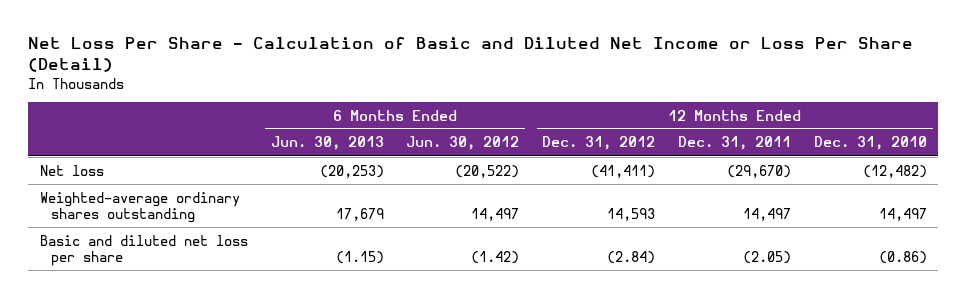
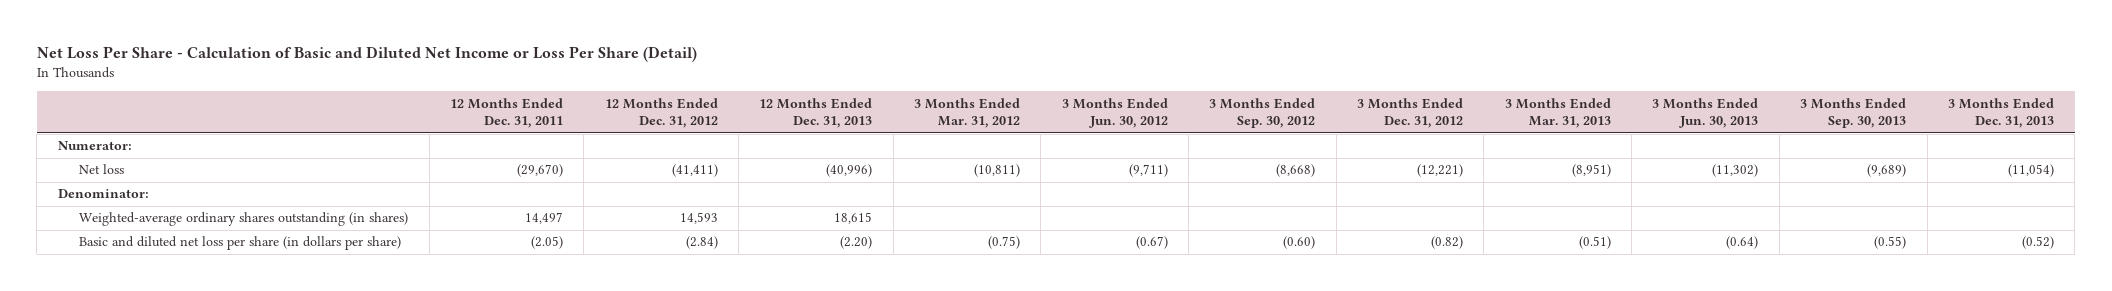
- | 6 Months Ended Jun. 30, 2013 | 6 Months Ended Jun. 30, 2012 | 12 Months Ended Dec. 31, 2012 | 12 Months Ended Dec. 31, 2011 | 12 Months Ended Dec. 31, 2010
+ | 12 Months Ended Dec. 31, 2011 | 12 Months Ended Dec. 31, 2012 | 12 Months Ended Dec. 31, 2013 | 3 Months Ended Mar. 31, 2012 | 3 Months Ended Jun. 30, 2012 | 3 Months Ended Sep. 30, 2012 | 3 Months Ended Dec. 31, 2012 | 3 Months Ended Mar. 31, 2013 | 3 Months Ended Jun. 30, 2013 | 3 Months Ended Sep. 30, 2013 | 3 Months Ended Dec. 31, 2013
+ Numerator:
- Weighted-average ordinary shares outstanding | 17,679 | 14,497 | 14,593 | 14,497 | 14,497
- Basic and diluted net loss per share | (1.15) | (1.42) | (2.84) | (2.05) | (0.86)
+ Denominator:
+ Weighted-average ordinary shares outstanding (in shares) | 14,497 | 14,593 | 18,615 | | | | | | | |
+ Basic and diluted net loss per share (in dollars per share) | (2.05) | (2.84) | (2.20) | (0.75) | (0.67) | (0.60) | (0.82) | (0.51) | (0.64) | (0.55) | (0.52)

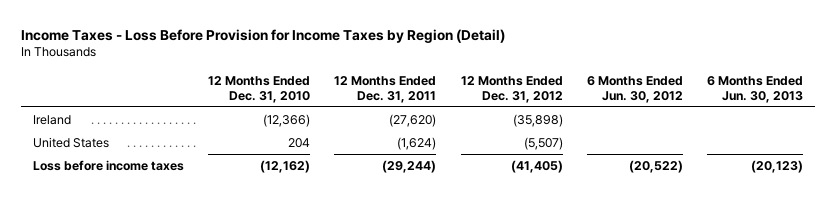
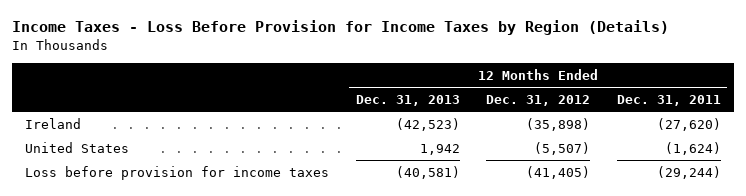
- Income Taxes - Loss Before Provision for Income Taxes by Region (Detail)
+ Income Taxes - Loss Before Provision for Income Taxes by Region (Details)
- | 12 Months Ended Dec. 31, 2010 | 12 Months Ended Dec. 31, 2011 | 12 Months Ended Dec. 31, 2012 | 6 Months Ended Jun. 30, 2012 | 6 Months Ended Jun. 30, 2013
+ | 12 Months Ended Dec. 31, 2013 | 12 Months Ended Dec. 31, 2012 | 12 Months Ended Dec. 31, 2011
- Loss before income taxes | (12,162) | (29,244) | (41,405) | (20,522) | (20,123)
+ Loss before provision for income taxes | (40,581) | (41,405) | (29,244)

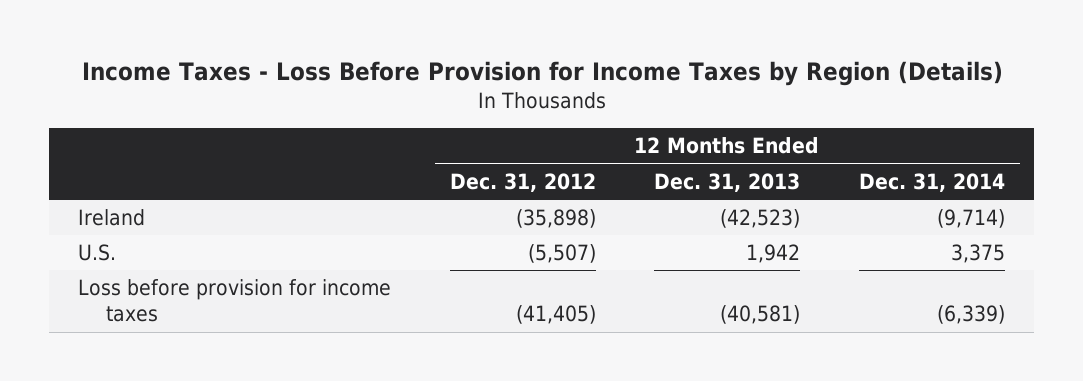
- | 12 Months Ended Dec. 31, 2013 | 12 Months Ended Dec. 31, 2012 | 12 Months Ended Dec. 31, 2011
+ | 12 Months Ended Dec. 31, 2012 | 12 Months Ended Dec. 31, 2013 | 12 Months Ended Dec. 31, 2014
- United States | 1,942 | (5,507) | (1,624)
+ U.S. | (5,507) | 1,942 | 3,375

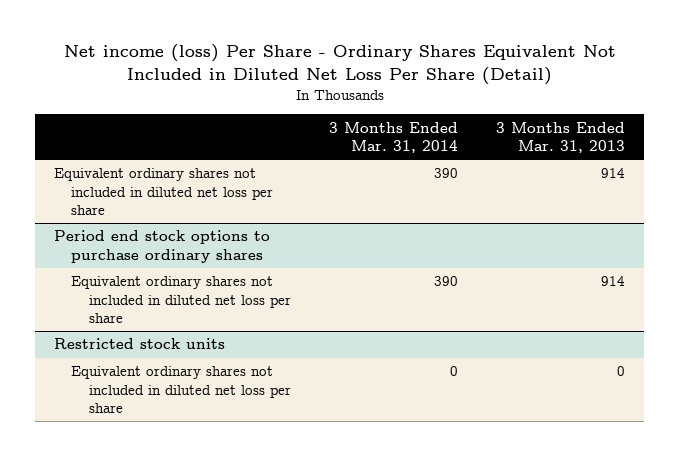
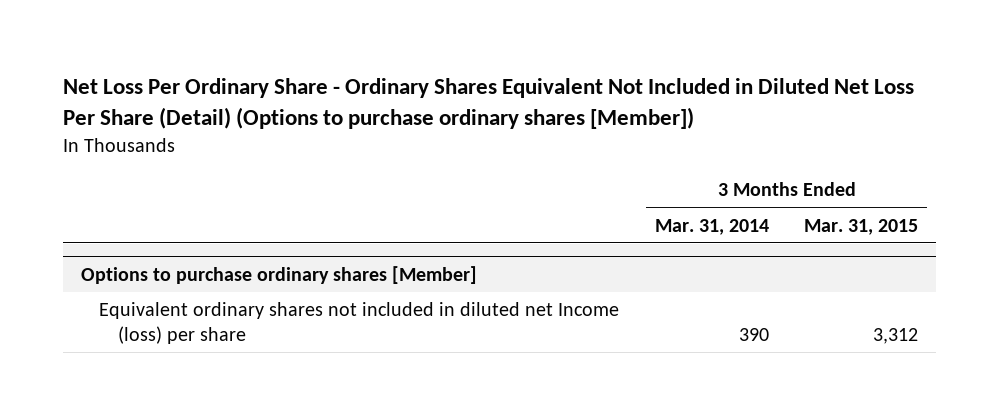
- Net income (loss) Per Share - Ordinary Shares Equivalent Not Included in Diluted Net Loss Per Share (Detail)
+ Net Loss Per Ordinary Share - Ordinary Shares Equivalent Not Included in Diluted Net Loss Per Share (Detail) (Options to purchase ordinary shares [Member])
- | 3 Months Ended Mar. 31, 2014 | 3 Months Ended Mar. 31, 2013
+ | 3 Months Ended Mar. 31, 2014 | 3 Months Ended Mar. 31, 2015
- Equivalent ordinary shares not included in diluted net loss per share | 390 | 914
- Period end stock options to purchase ordinary shares
- Equivalent ordinary shares not included in diluted net loss per share | 390 | 914
- Restricted stock units
- Equivalent ordinary shares not included in diluted net loss per share | 0 | 0
+ Options to purchase ordinary shares [Member]
+ Equivalent ordinary shares not included in diluted net Income (loss) per share | 390 | 3,312

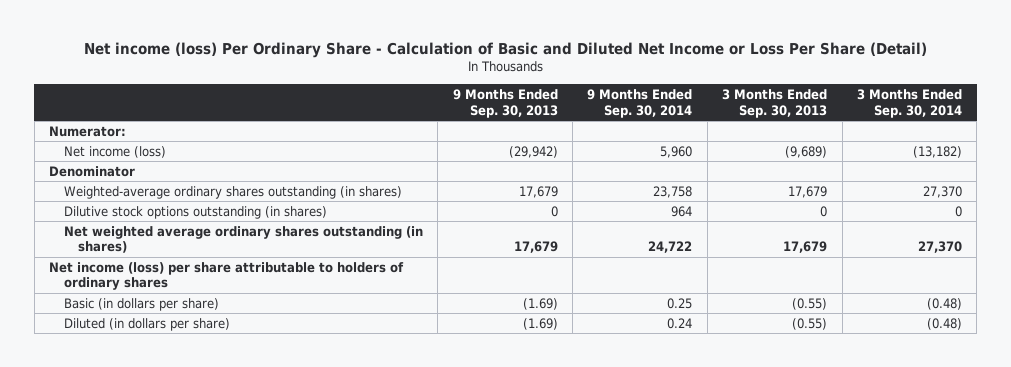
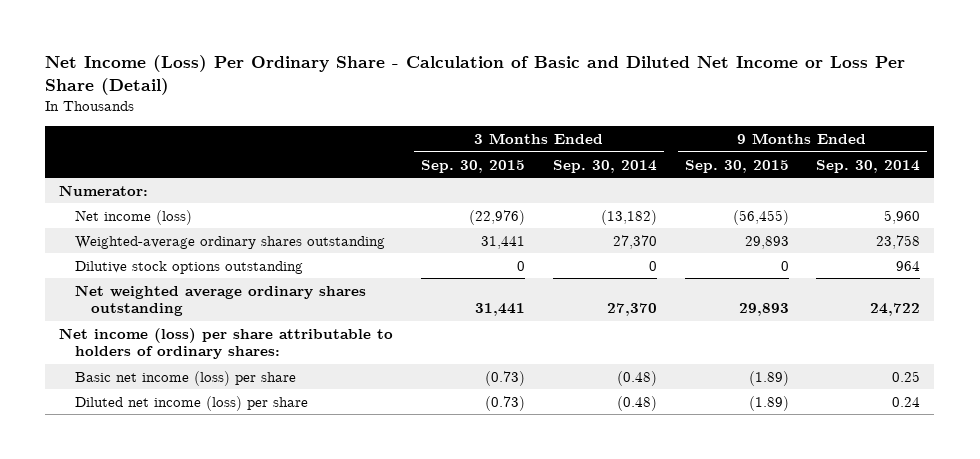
- Net income (loss) Per Ordinary Share - Calculation of Basic and Diluted Net Income or Loss Per Share (Detail)
+ Net Income (Loss) Per Ordinary Share - Calculation of Basic and Diluted Net Income or Loss Per Share (Detail)
- | 9 Months Ended Sep. 30, 2013 | 9 Months Ended Sep. 30, 2014 | 3 Months Ended Sep. 30, 2013 | 3 Months Ended Sep. 30, 2014
+ | 3 Months Ended Sep. 30, 2015 | 3 Months Ended Sep. 30, 2014 | 9 Months Ended Sep. 30, 2015 | 9 Months Ended Sep. 30, 2014
- Denominator
- Weighted-average ordinary shares outstanding (in shares) | 17,679 | 23,758 | 17,679 | 27,370
- Dilutive stock options outstanding (in shares) | 0 | 964 | 0 | 0
- Net weighted average ordinary shares outstanding (in shares) | 17,679 | 24,722 | 17,679 | 27,370
- Net income (loss) per share attributable to holders of ordinary shares
- Basic (in dollars per share) | (1.69) | 0.25 | (0.55) | (0.48)
- Diluted (in dollars per share) | (1.69) | 0.24 | (0.55) | (0.48)
+ Weighted-average ordinary shares outstanding | 31,441 | 27,370 | 29,893 | 23,758
+ Dilutive stock options outstanding | 0 | 0 | 0 | 964
+ Net weighted average ordinary shares outstanding | 31,441 | 27,370 | 29,893 | 24,722
+ Net income (loss) per share attributable to holders of ordinary shares:
+ Basic net income (loss) per share | (0.73) | (0.48) | (1.89) | 0.25
+ Diluted net income (loss) per share | (0.73) | (0.48) | (1.89) | 0.24

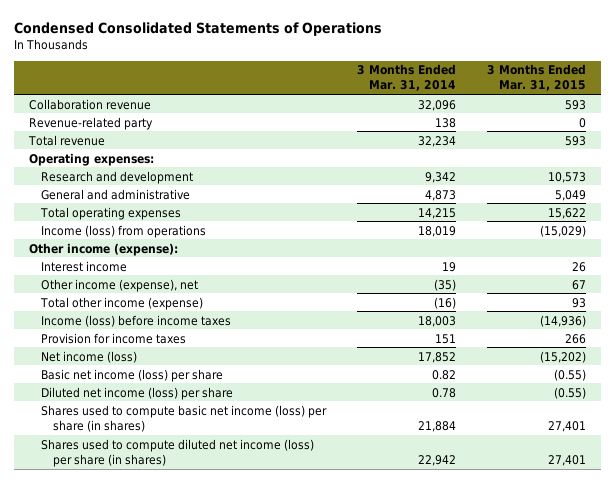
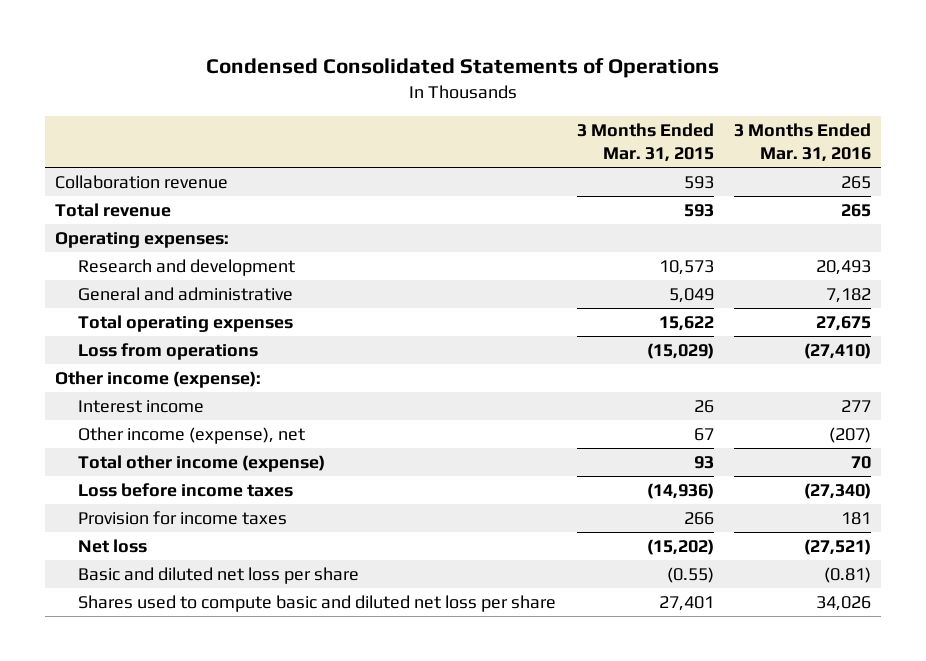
- | 3 Months Ended Mar. 31, 2014 | 3 Months Ended Mar. 31, 2015
+ | 3 Months Ended Mar. 31, 2015 | 3 Months Ended Mar. 31, 2016
- Revenue-related party | 138 | 0
- Income (loss) from operations | 18,019 | (15,029)
+ Loss from operations | (15,029) | (27,410)
- Income (loss) before income taxes | 18,003 | (14,936)
+ Loss before income taxes | (14,936) | (27,340)
- Net income (loss) | 17,852 | (15,202)
- Basic net income (loss) per share | 0.82 | (0.55)
- Diluted net income (loss) per share | 0.78 | (0.55)
- Shares used to compute basic net income (loss) per share (in shares) | 21,884 | 27,401
- Shares used to compute diluted net income (loss) per share (in shares) | 22,942 | 27,401
+ Net loss | (15,202) | (27,521)
+ Basic and diluted net loss per share | (0.55) | (0.81)
+ Shares used to compute basic and diluted net loss per share | 27,401 | 34,026

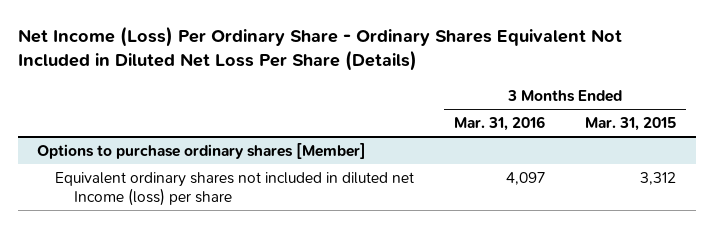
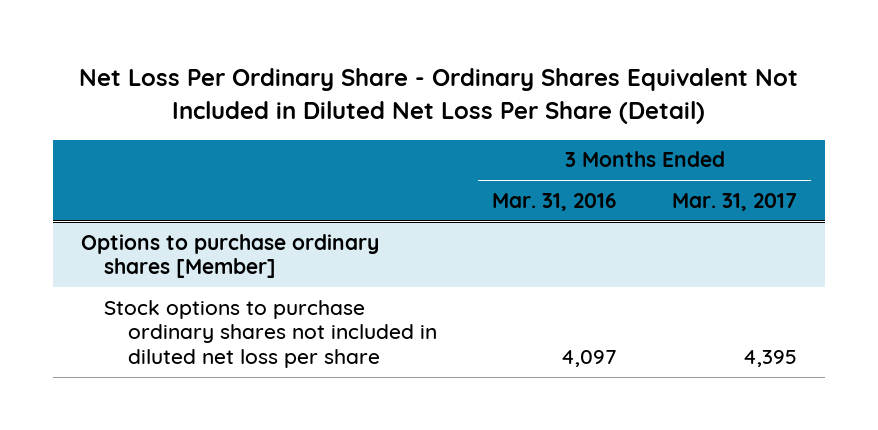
- Net Income (Loss) Per Ordinary Share - Ordinary Shares Equivalent Not Included in Diluted Net Loss Per Share (Details)
+ Net Loss Per Ordinary Share - Ordinary Shares Equivalent Not Included in Diluted Net Loss Per Share (Detail)
- | 3 Months Ended Mar. 31, 2016 | 3 Months Ended Mar. 31, 2015
+ | 3 Months Ended Mar. 31, 2016 | 3 Months Ended Mar. 31, 2017
@ Options to purchase ordinary shares [Member]
- Equivalent ordinary shares not included in diluted net Income (loss) per share | 4,097 | 3,312
+ Stock options to purchase ordinary shares not included in diluted net loss per share | 4,097 | 4,395

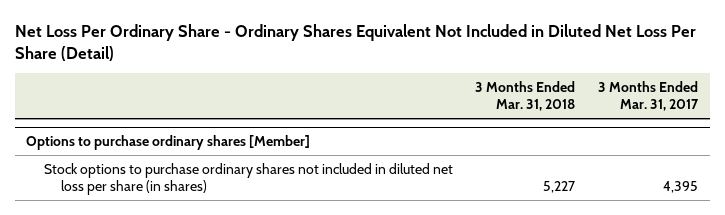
- | 3 Months Ended Mar. 31, 2016 | 3 Months Ended Mar. 31, 2017
+ | 3 Months Ended Mar. 31, 2018 | 3 Months Ended Mar. 31, 2017
@ Options to purchase ordinary shares [Member]
- Stock options to purchase ordinary shares not included in diluted net loss per share | 4,097 | 4,395
+ Stock options to purchase ordinary shares not included in diluted net loss per share (in shares) | 5,227 | 4,395

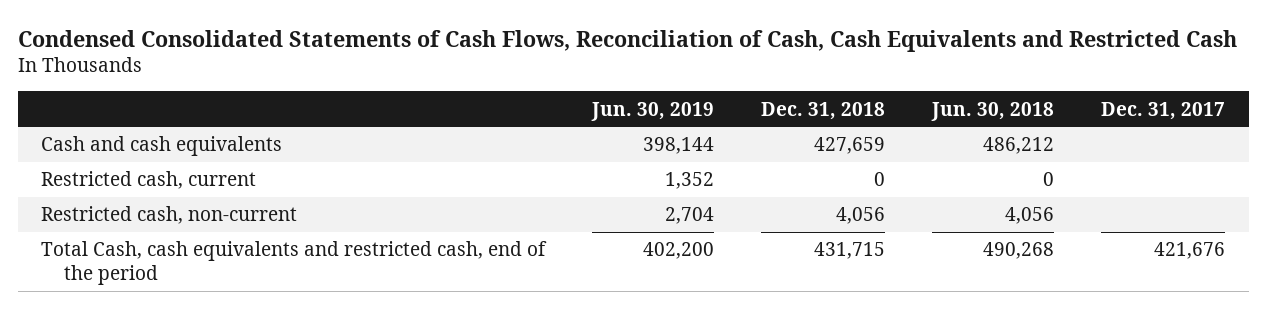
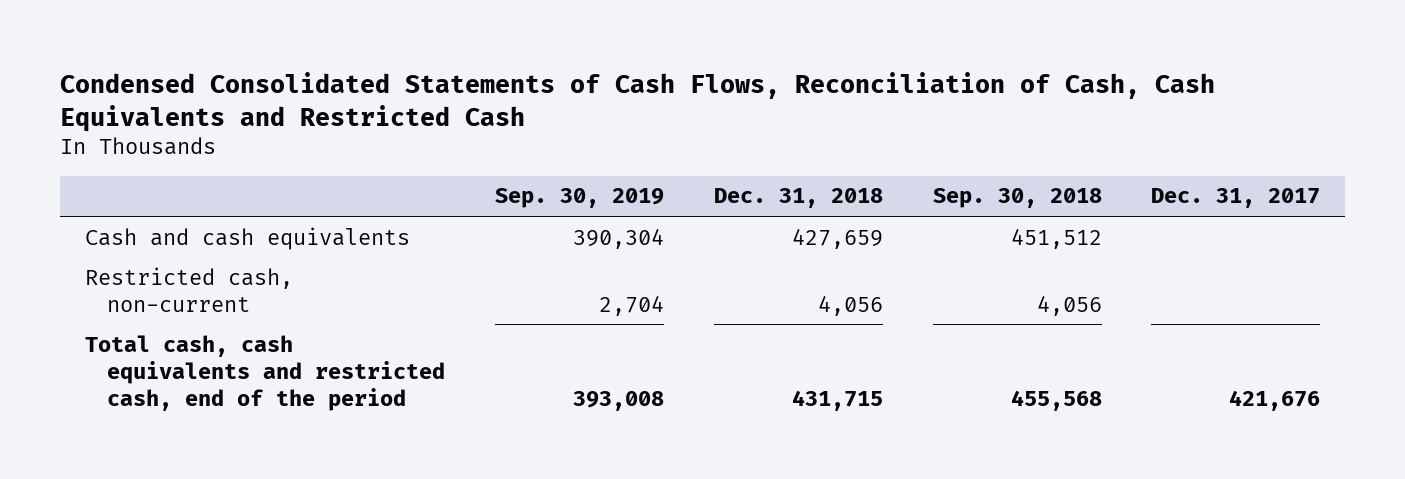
- | Jun. 30, 2019 | Dec. 31, 2018 | Jun. 30, 2018 | Dec. 31, 2017
+ | Sep. 30, 2019 | Dec. 31, 2018 | Sep. 30, 2018 | Dec. 31, 2017
- Restricted cash, current | 1,352 | 0 | 0 |
- Total Cash, cash equivalents and restricted cash, end of the period | 402,200 | 431,715 | 490,268 | 421,676
+ Total cash, cash equivalents and restricted cash, end of the period | 393,008 | 431,715 | 455,568 | 421,676

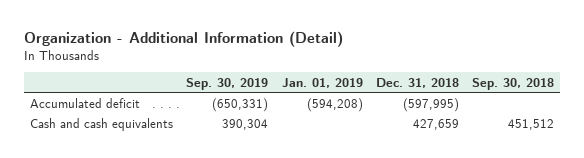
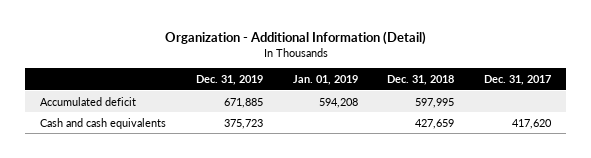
- | Sep. 30, 2019 | Jan. 01, 2019 | Dec. 31, 2018 | Sep. 30, 2018
+ | Dec. 31, 2019 | Jan. 01, 2019 | Dec. 31, 2018 | Dec. 31, 2017
- Accumulated deficit | (650,331) | (594,208) | (597,995) |
+ Accumulated deficit | 671,885 | 594,208 | 597,995 |

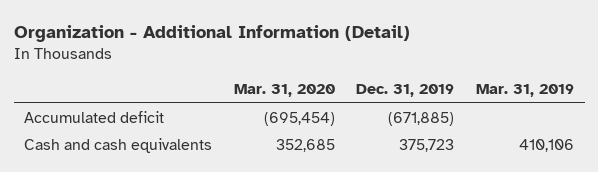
- | Dec. 31, 2019 | Jan. 01, 2019 | Dec. 31, 2018 | Dec. 31, 2017
+ | Mar. 31, 2020 | Dec. 31, 2019 | Mar. 31, 2019
- Accumulated deficit | 671,885 | 594,208 | 597,995 |
+ Accumulated deficit | (695,454) | (671,885) |

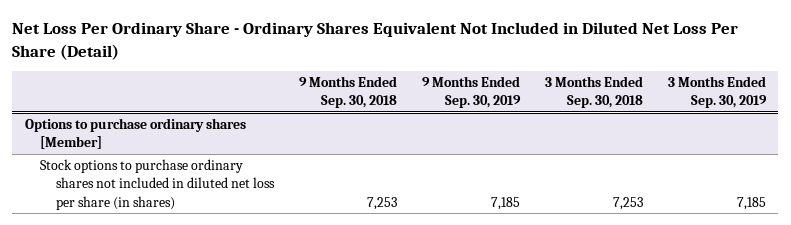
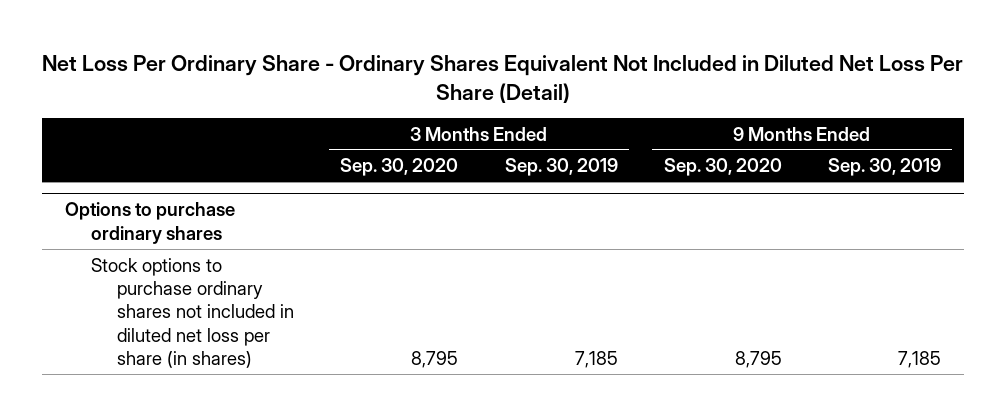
- | 9 Months Ended Sep. 30, 2018 | 9 Months Ended Sep. 30, 2019 | 3 Months Ended Sep. 30, 2018 | 3 Months Ended Sep. 30, 2019
+ | 3 Months Ended Sep. 30, 2020 | 3 Months Ended Sep. 30, 2019 | 9 Months Ended Sep. 30, 2020 | 9 Months Ended Sep. 30, 2019
- Options to purchase ordinary shares [Member]
+ Options to purchase ordinary shares

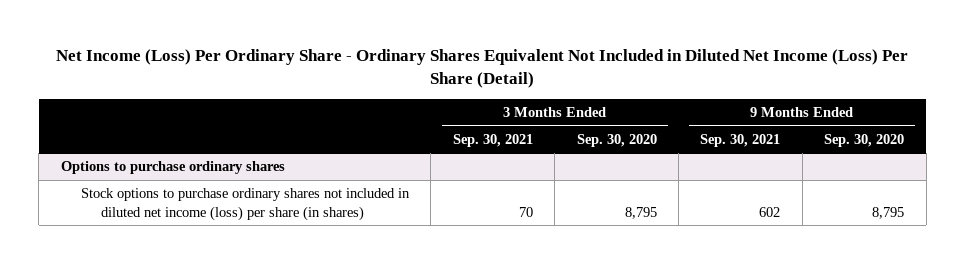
- Net Loss Per Ordinary Share - Ordinary Shares Equivalent Not Included in Diluted Net Loss Per Share (Detail)
+ Net Income (Loss) Per Ordinary Share - Ordinary Shares Equivalent Not Included in Diluted Net Income (Loss) Per Share (Detail)
- | 3 Months Ended Sep. 30, 2020 | 3 Months Ended Sep. 30, 2019 | 9 Months Ended Sep. 30, 2020 | 9 Months Ended Sep. 30, 2019
+ | 3 Months Ended Sep. 30, 2021 | 3 Months Ended Sep. 30, 2020 | 9 Months Ended Sep. 30, 2021 | 9 Months Ended Sep. 30, 2020
@ Options to purchase ordinary shares
- Stock options to purchase ordinary shares not included in diluted net loss per share (in shares) | 8,795 | 7,185 | 8,795 | 7,185
+ Stock options to purchase ordinary shares not included in diluted net income (loss) per share (in shares) | 70 | 8,795 | 602 | 8,795

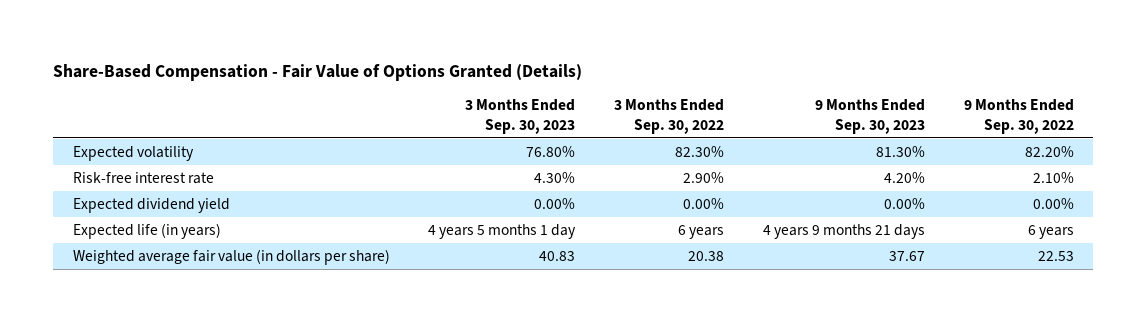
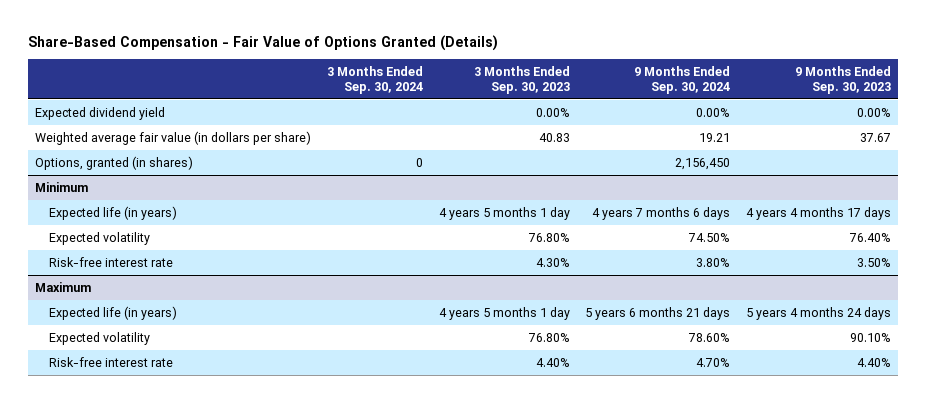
- | 3 Months Ended Sep. 30, 2023 | 3 Months Ended Sep. 30, 2022 | 9 Months Ended Sep. 30, 2023 | 9 Months Ended Sep. 30, 2022
+ | 3 Months Ended Sep. 30, 2024 | 3 Months Ended Sep. 30, 2023 | 9 Months Ended Sep. 30, 2024 | 9 Months Ended Sep. 30, 2023
- Expected volatility | 76.80% | 82.30% | 81.30% | 82.20%
- Risk-free interest rate | 4.30% | 2.90% | 4.20% | 2.10%
- Expected life (in years) | 4 years 5 months 1 day | 6 years | 4 years 9 months 21 days | 6 years
+ Options, granted (in shares) | 0 | | 2,156,450 |
+ Minimum
+ Expected life (in years) | | 4 years 5 months 1 day | 4 years 7 months 6 days | 4 years 4 months 17 days
+ Expected volatility | | 76.80% | 74.50% | 76.40%
+ Risk-free interest rate | | 4.30% | 3.80% | 3.50%
+ Maximum
+ Expected life (in years) | | 4 years 5 months 1 day | 5 years 6 months 21 days | 5 years 4 months 24 days
+ Expected volatility | | 76.80% | 78.60% | 90.10%
+ Risk-free interest rate | | 4.40% | 4.70% | 4.40%

